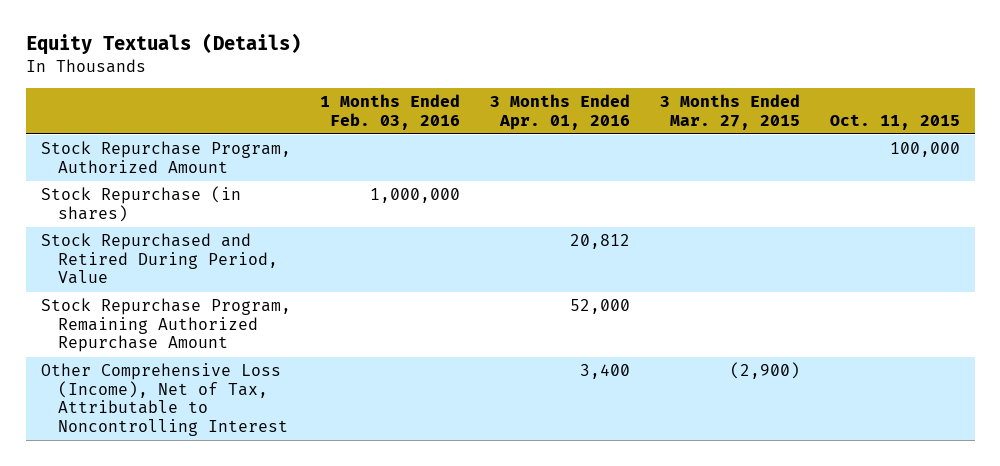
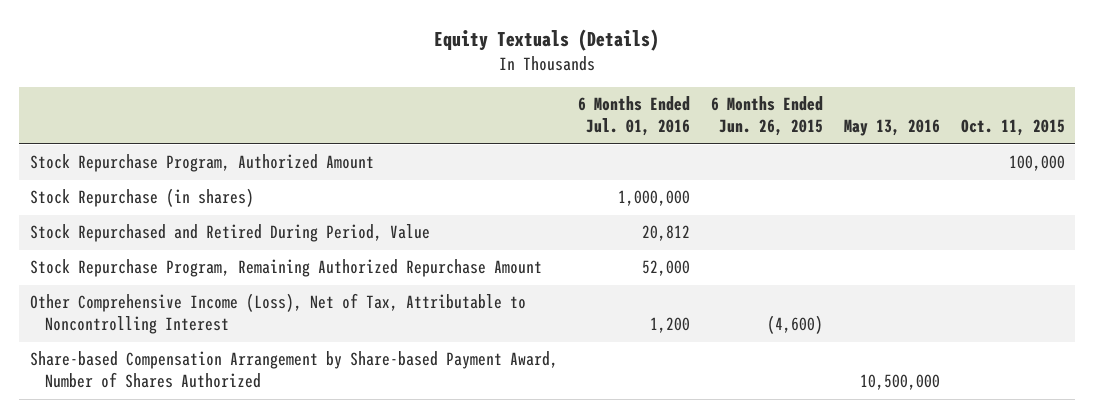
- | 1 Months Ended Feb. 03, 2016 | 3 Months Ended Apr. 01, 2016 | 3 Months Ended Mar. 27, 2015 | Oct. 11, 2015
+ | 6 Months Ended Jul. 01, 2016 | 6 Months Ended Jun. 26, 2015 | May 13, 2016 | Oct. 11, 2015
- Other Comprehensive Loss (Income), Net of Tax, Attributable to Noncontrolling Interest | | 3,400 | (2,900) |
+ Other Comprehensive Income (Loss), Net of Tax, Attributable to Noncontrolling Interest | 1,200 | (4,600) | |
+ Share-based Compensation Arrangement by Share-based Payment Award, Number of Shares Authorized | | | 10,500,000 |

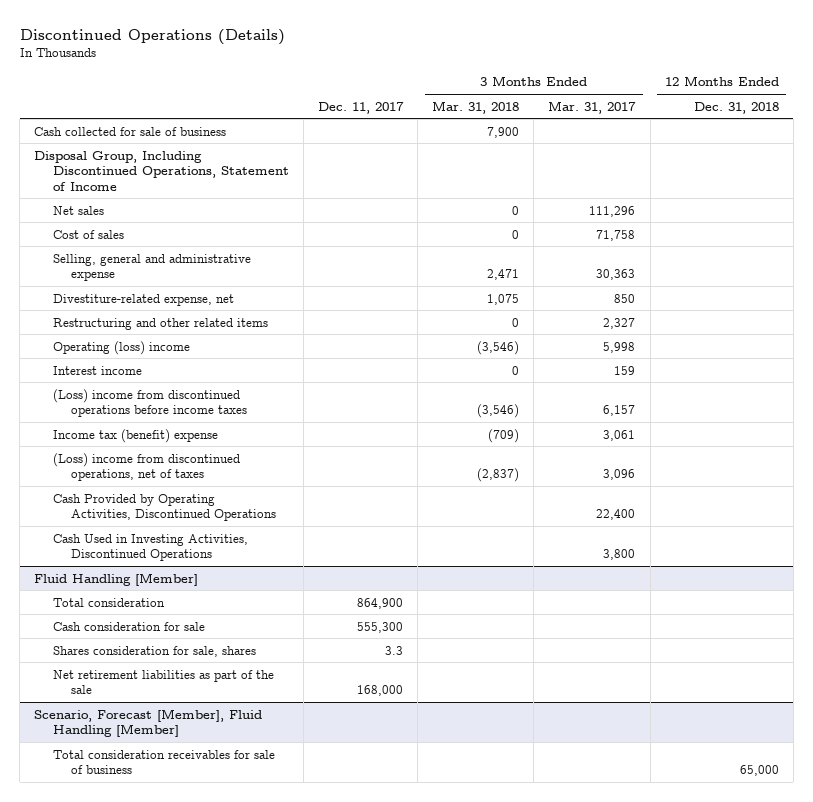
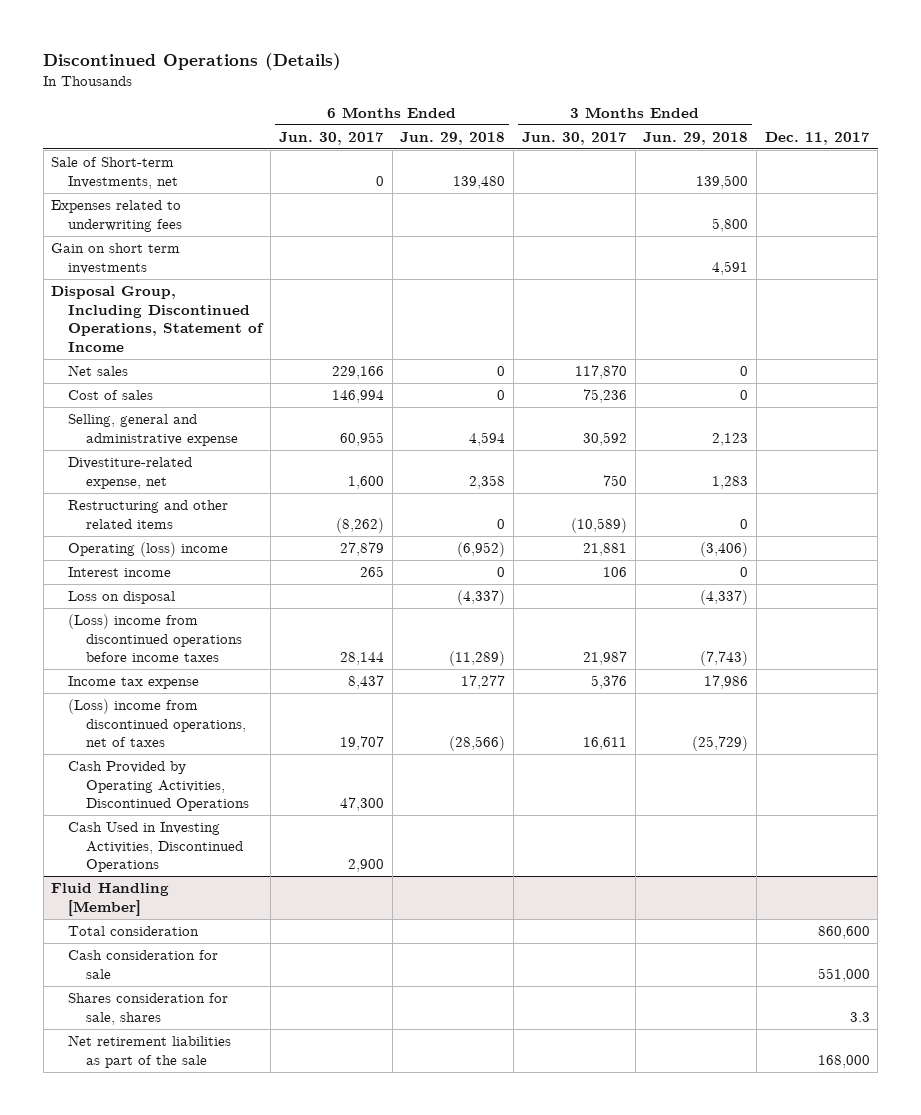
- | Dec. 11, 2017 | 3 Months Ended Mar. 31, 2018 | 3 Months Ended Mar. 31, 2017 | 12 Months Ended Dec. 31, 2018
+ | 6 Months Ended Jun. 30, 2017 | 6 Months Ended Jun. 29, 2018 | 3 Months Ended Jun. 30, 2017 | 3 Months Ended Jun. 29, 2018 | Dec. 11, 2017
- Cash collected for sale of business | | 7,900 | |
+ Sale of Short-term Investments, net | 0 | 139,480 | | 139,500 |
+ Expenses related to underwriting fees | | | | 5,800 |
+ Gain on short term investments | | | | 4,591 |
+ Loss on disposal | | (4,337) | | (4,337) |
- Income tax (benefit) expense | | (709) | 3,061 |
+ Income tax expense | 8,437 | 17,277 | 5,376 | 17,986 |
@ Fluid Handling [Member]
- Total consideration | 864,900 | | |
- Cash consideration for sale | 555,300 | | |
+ Total consideration | | | | | 860,600
+ Cash consideration for sale | | | | | 551,000
- Scenario, Forecast [Member], Fluid Handling [Member]
- Total consideration receivables for sale of business | | | | 65,000

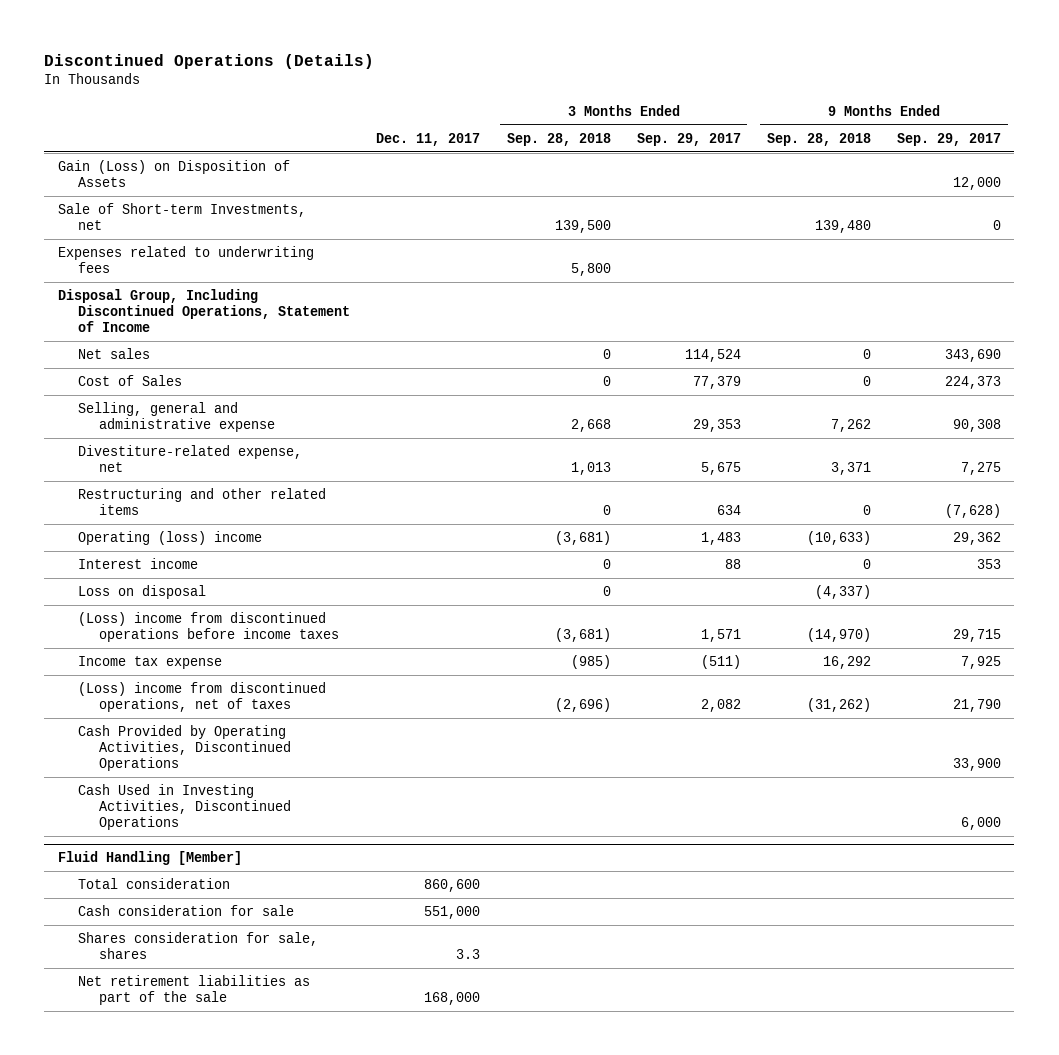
- | 6 Months Ended Jun. 30, 2017 | 6 Months Ended Jun. 29, 2018 | 3 Months Ended Jun. 30, 2017 | 3 Months Ended Jun. 29, 2018 | Dec. 11, 2017
+ | Dec. 11, 2017 | 3 Months Ended Sep. 28, 2018 | 3 Months Ended Sep. 29, 2017 | 9 Months Ended Sep. 28, 2018 | 9 Months Ended Sep. 29, 2017
+ Gain (Loss) on Disposition of Assets | | | | | 12,000
- Gain on short term investments | | | | 4,591 |
- Cost of sales | 146,994 | 0 | 75,236 | 0 |
+ Cost of Sales | | 0 | 77,379 | 0 | 224,373

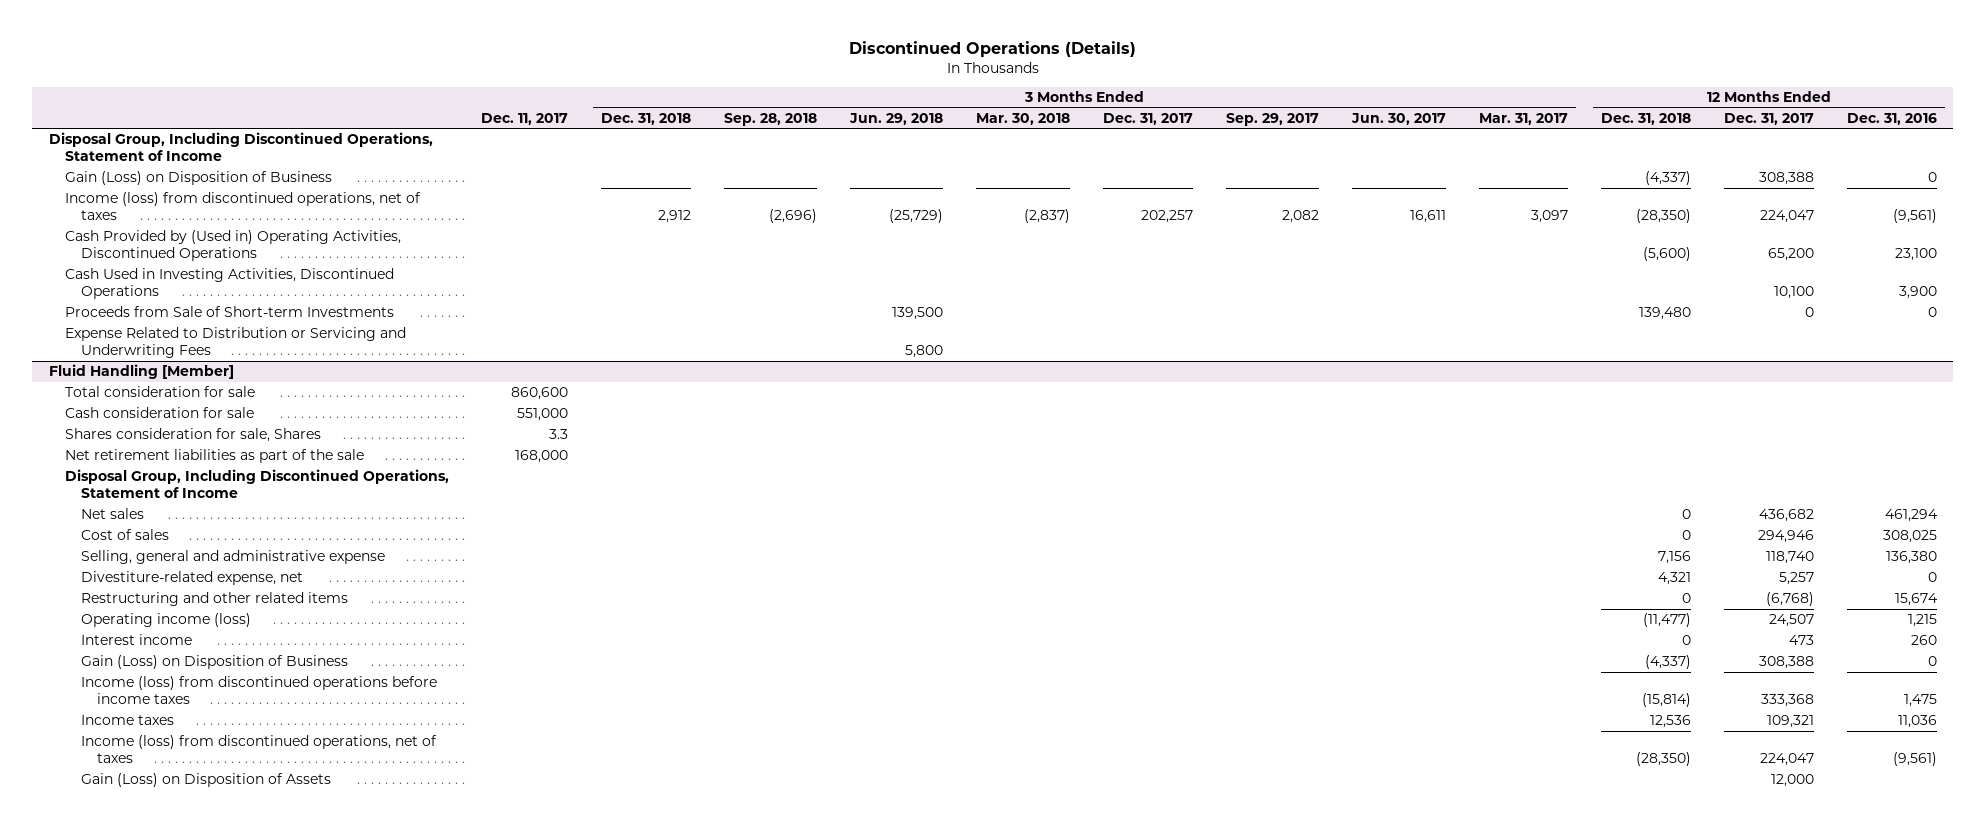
- | Dec. 11, 2017 | 3 Months Ended Sep. 28, 2018 | 3 Months Ended Sep. 29, 2017 | 9 Months Ended Sep. 28, 2018 | 9 Months Ended Sep. 29, 2017
+ | Dec. 11, 2017 | 3 Months Ended Dec. 31, 2018 | 3 Months Ended Sep. 28, 2018 | 3 Months Ended Jun. 29, 2018 | 3 Months Ended Mar. 30, 2018 | 3 Months Ended Dec. 31, 2017 | 3 Months Ended Sep. 29, 2017 | 3 Months Ended Jun. 30, 2017 | 3 Months Ended Mar. 31, 2017 | 12 Months Ended Dec. 31, 2018 | 12 Months Ended Dec. 31, 2017 | 12 Months Ended Dec. 31, 2016
- Gain (Loss) on Disposition of Assets | | | | | 12,000
- Sale of Short-term Investments, net | | 139,500 | | 139,480 | 0
- Expenses related to underwriting fees | | 5,800 | | |
- Net sales | | 0 | 114,524 | 0 | 343,690
- Cost of Sales | | 0 | 77,379 | 0 | 224,373
- Selling, general and administrative expense | | 2,668 | 29,353 | 7,262 | 90,308
- Divestiture-related expense, net | | 1,013 | 5,675 | 3,371 | 7,275
- Restructuring and other related items | | 0 | 634 | 0 | (7,628)
- Operating (loss) income | | (3,681) | 1,483 | (10,633) | 29,362
- Interest income | | 0 | 88 | 0 | 353
- Loss on disposal | | 0 | | (4,337) |
- (Loss) income from discontinued operations before income taxes | | (3,681) | 1,571 | (14,970) | 29,715
- Income tax expense | | (985) | (511) | 16,292 | 7,925
- (Loss) income from discontinued operations, net of taxes | | (2,696) | 2,082 | (31,262) | 21,790
- Cash Provided by Operating Activities, Discontinued Operations | | | | | 33,900
+ Gain (Loss) on Disposition of Business | | | | | | | | | | (4,337) | 308,388 | 0
+ Income (loss) from discontinued operations, net of taxes | | 2,912 | (2,696) | (25,729) | (2,837) | 202,257 | 2,082 | 16,611 | 3,097 | (28,350) | 224,047 | (9,561)
+ Cash Provided by (Used in) Operating Activities, Discontinued Operations | | | | | | | | | | (5,600) | 65,200 | 23,100
+ Proceeds from Sale of Short-term Investments | | | | 139,500 | | | | | | 139,480 | 0 | 0
+ Expense Related to Distribution or Servicing and Underwriting Fees | | | | 5,800 | | | | | | | |
@ Fluid Handling [Member]
- Total consideration | 860,600 | | | |
+ Total consideration for sale | 860,600 | | | | | | | | | | |
- Shares consideration for sale, shares | 3.3 | | | |
+ Shares consideration for sale, Shares | 3.3 | | | | | | | | | | |
+ Disposal Group, Including Discontinued Operations, Statement of Income
+ Net sales | | | | | | | | | | 0 | 436,682 | 461,294
+ Cost of sales | | | | | | | | | | 0 | 294,946 | 308,025
+ Selling, general and administrative expense | | | | | | | | | | 7,156 | 118,740 | 136,380
+ Divestiture-related expense, net | | | | | | | | | | 4,321 | 5,257 | 0
+ Restructuring and other related items | | | | | | | | | | 0 | (6,768) | 15,674
+ Operating income (loss) | | | | | | | | | | (11,477) | 24,507 | 1,215
+ Interest income | | | | | | | | | | 0 | 473 | 260
+ Gain (Loss) on Disposition of Business | | | | | | | | | | (4,337) | 308,388 | 0
+ Income (loss) from discontinued operations before income taxes | | | | | | | | | | (15,814) | 333,368 | 1,475
+ Income taxes | | | | | | | | | | 12,536 | 109,321 | 11,036
+ Income (loss) from discontinued operations, net of taxes | | | | | | | | | | (28,350) | 224,047 | (9,561)
+ Gain (Loss) on Disposition of Assets | | | | | | | | | | | 12,000 |

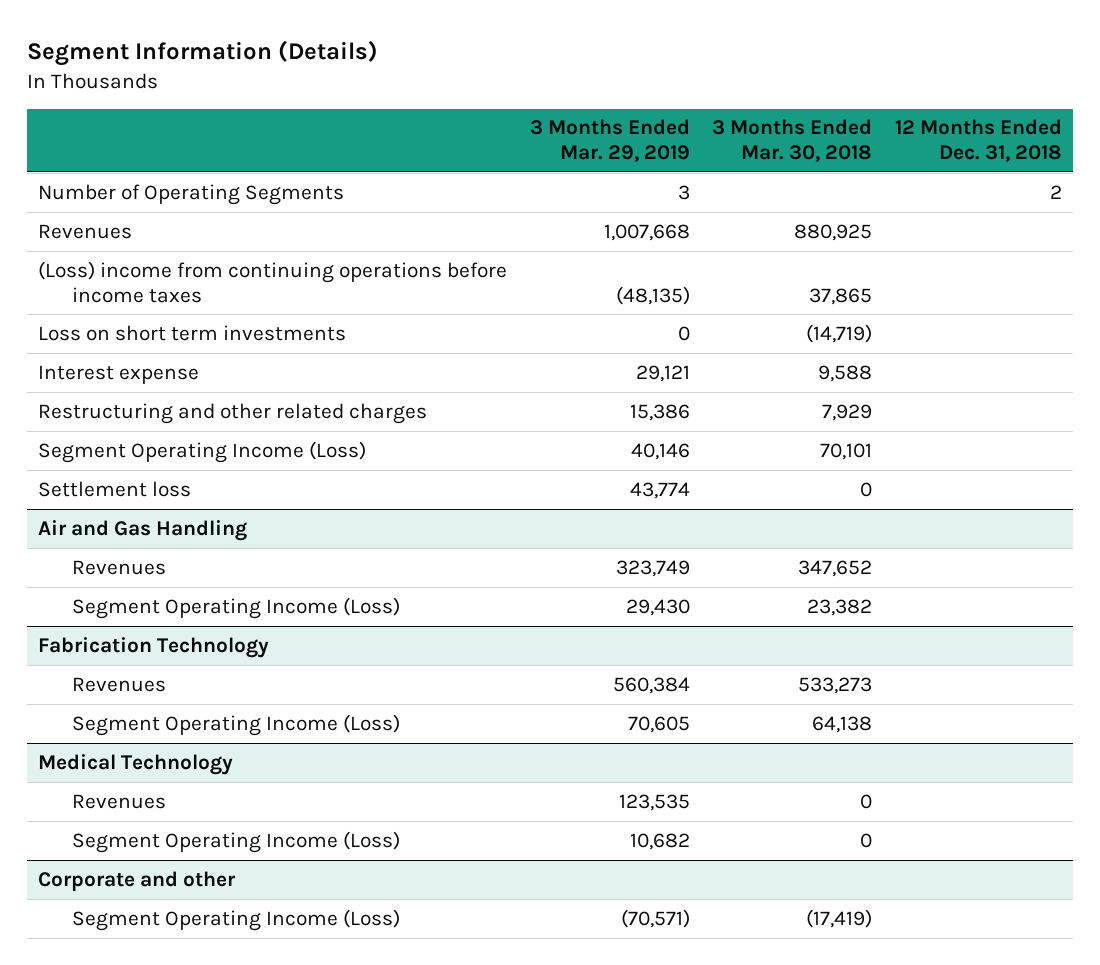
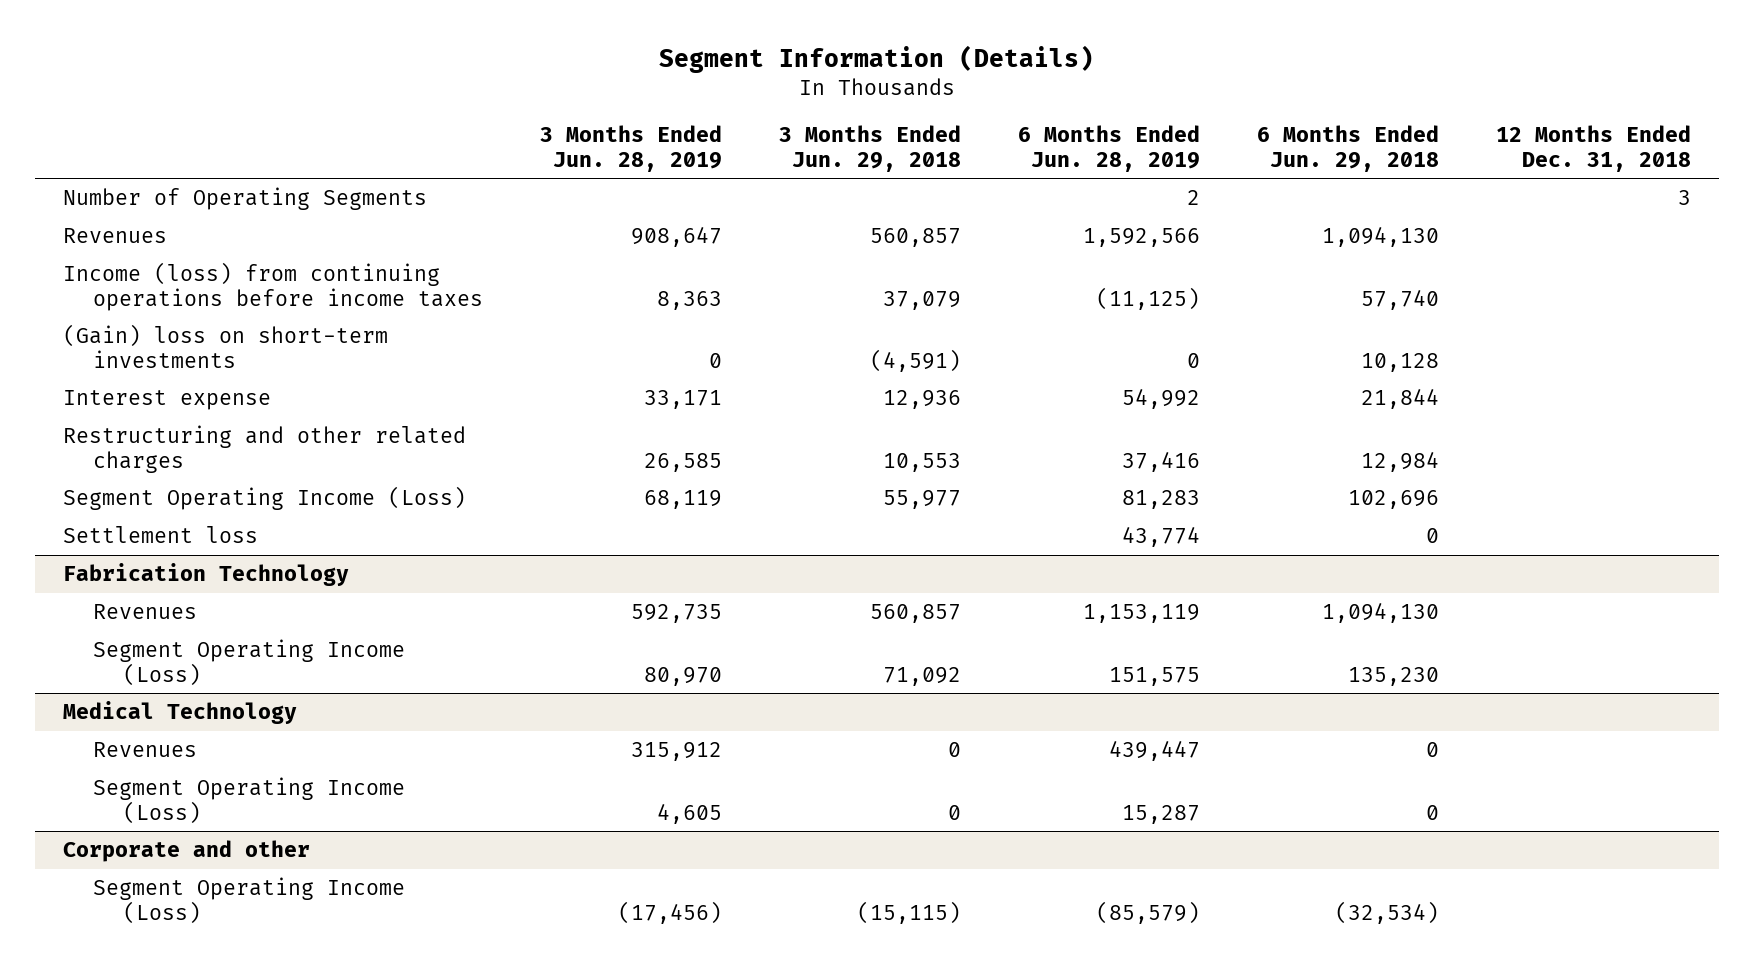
- | 3 Months Ended Mar. 29, 2019 | 3 Months Ended Mar. 30, 2018 | 12 Months Ended Dec. 31, 2018
+ | 3 Months Ended Jun. 28, 2019 | 3 Months Ended Jun. 29, 2018 | 6 Months Ended Jun. 28, 2019 | 6 Months Ended Jun. 29, 2018 | 12 Months Ended Dec. 31, 2018
- Number of Operating Segments | 3 | | 2
+ Number of Operating Segments | | | 2 | | 3
- (Loss) income from continuing operations before income taxes | (48,135) | 37,865 |
- Loss on short term investments | 0 | (14,719) |
+ Income (loss) from continuing operations before income taxes | 8,363 | 37,079 | (11,125) | 57,740 |
+ (Gain) loss on short-term investments | 0 | (4,591) | 0 | 10,128 |
- Air and Gas Handling
- Revenues | 323,749 | 347,652 |
- Segment Operating Income (Loss) | 29,430 | 23,382 |

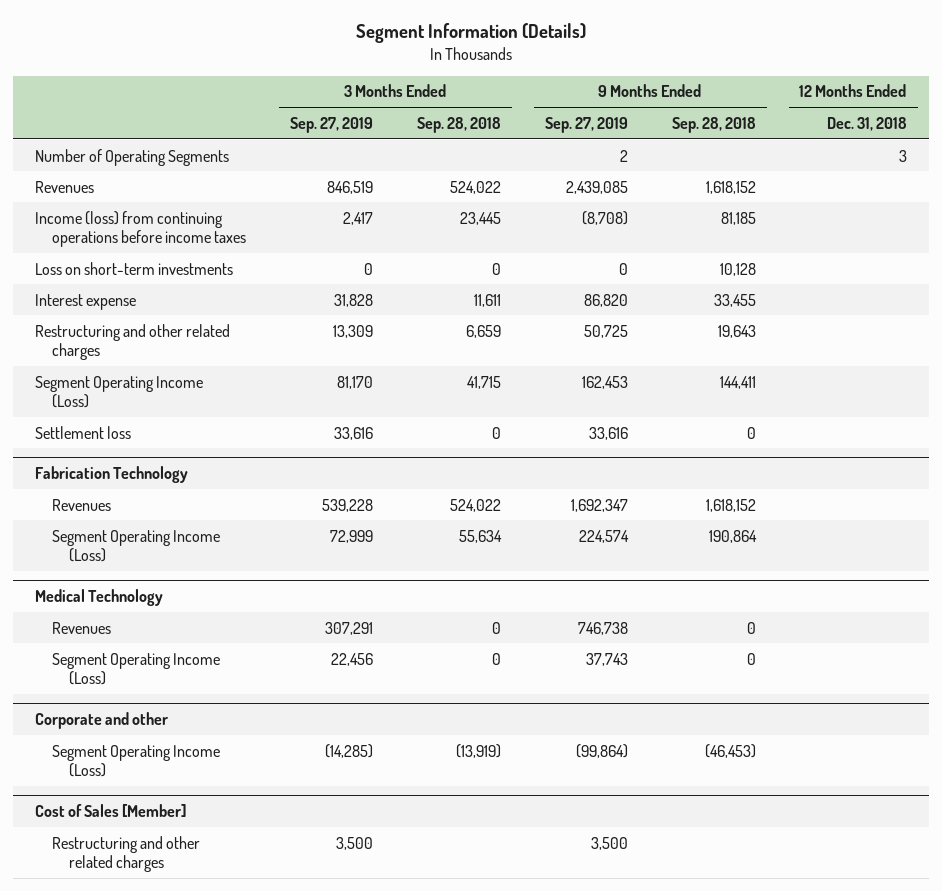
- | 3 Months Ended Jun. 28, 2019 | 3 Months Ended Jun. 29, 2018 | 6 Months Ended Jun. 28, 2019 | 6 Months Ended Jun. 29, 2018 | 12 Months Ended Dec. 31, 2018
+ | 3 Months Ended Sep. 27, 2019 | 3 Months Ended Sep. 28, 2018 | 9 Months Ended Sep. 27, 2019 | 9 Months Ended Sep. 28, 2018 | 12 Months Ended Dec. 31, 2018
- (Gain) loss on short-term investments | 0 | (4,591) | 0 | 10,128 |
+ Loss on short-term investments | 0 | 0 | 0 | 10,128 |
+ Cost of Sales [Member]
+ Restructuring and other related charges | 3,500 | | 3,500 | |

